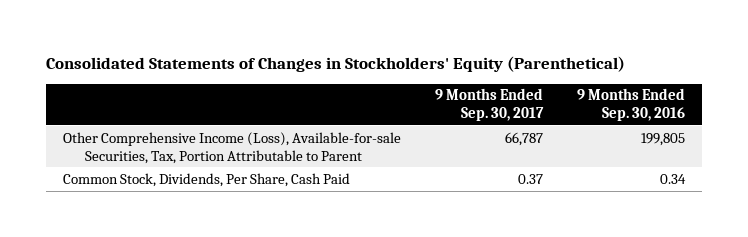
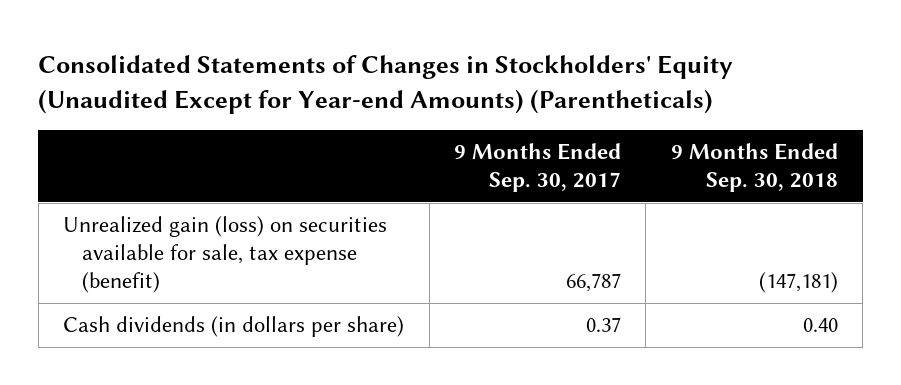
- Consolidated Statements of Changes in Stockholders' Equity (Parenthetical)
+ Consolidated Statements of Changes in Stockholders' Equity (Unaudited Except for Year-end Amounts) (Parentheticals)
- | 9 Months Ended Sep. 30, 2017 | 9 Months Ended Sep. 30, 2016
+ | 9 Months Ended Sep. 30, 2017 | 9 Months Ended Sep. 30, 2018
- Other Comprehensive Income (Loss), Available-for-sale Securities, Tax, Portion Attributable to Parent | 66,787 | 199,805
- Common Stock, Dividends, Per Share, Cash Paid | 0.37 | 0.34
+ Unrealized gain (loss) on securities available for sale, tax expense (benefit) | 66,787 | (147,181)
+ Cash dividends (in dollars per share) | 0.37 | 0.40

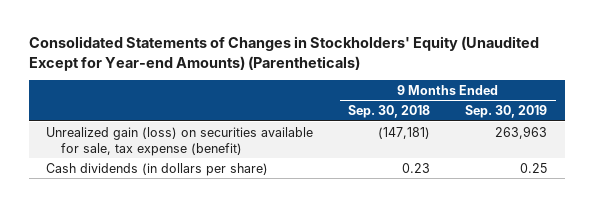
- | 9 Months Ended Sep. 30, 2017 | 9 Months Ended Sep. 30, 2018
+ | 9 Months Ended Sep. 30, 2018 | 9 Months Ended Sep. 30, 2019
- Cash dividends (in dollars per share) | 0.37 | 0.40
+ Cash dividends (in dollars per share) | 0.23 | 0.25

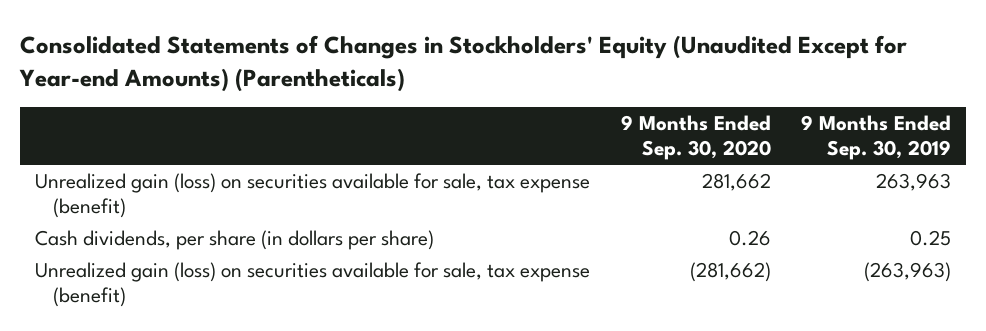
- | 9 Months Ended Sep. 30, 2018 | 9 Months Ended Sep. 30, 2019
+ | 9 Months Ended Sep. 30, 2020 | 9 Months Ended Sep. 30, 2019
- Cash dividends (in dollars per share) | 0.23 | 0.25
+ Cash dividends, per share (in dollars per share) | 0.26 | 0.25
+ Unrealized gain (loss) on securities available for sale, tax expense (benefit) | (281,662) | (263,963)

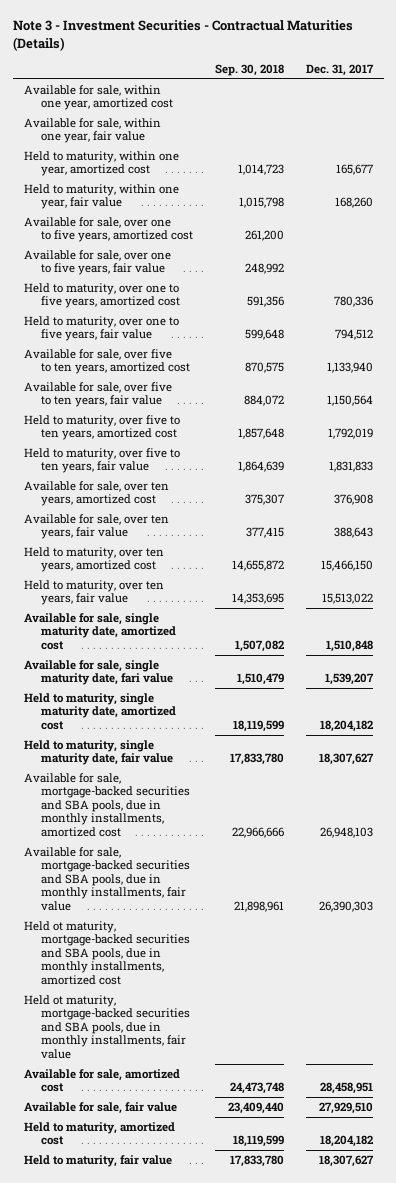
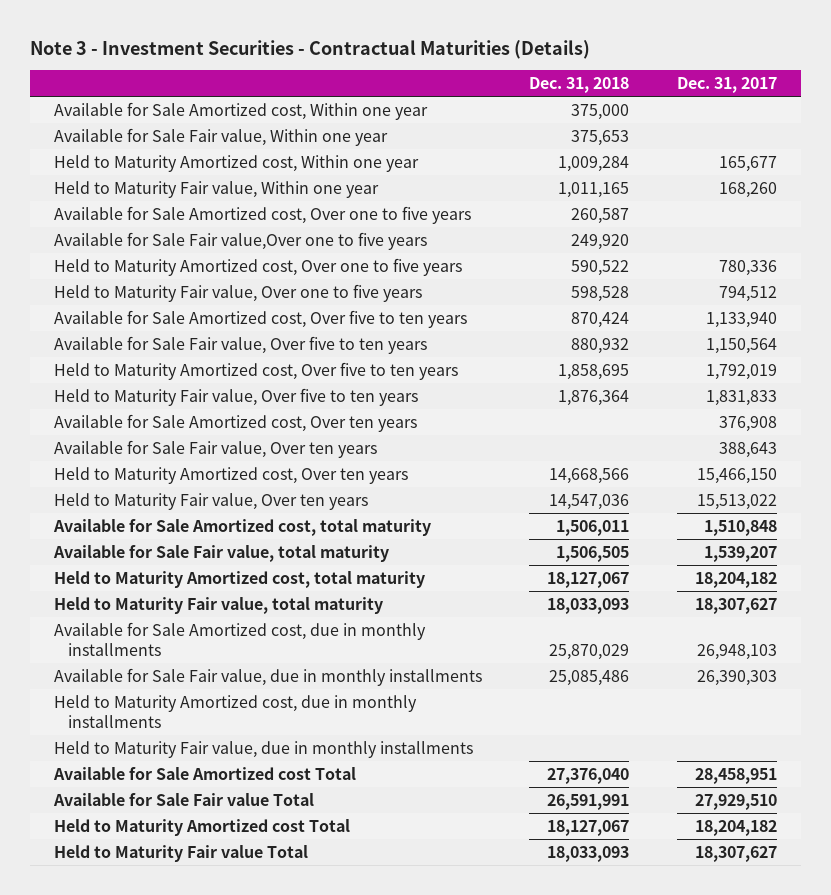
- | Sep. 30, 2018 | Dec. 31, 2017
+ | Dec. 31, 2018 | Dec. 31, 2017
- Available for sale, within one year, amortized cost
- Available for sale, within one year, fair value
- Held to maturity, within one year, amortized cost | 1,014,723 | 165,677
- Held to maturity, within one year, fair value | 1,015,798 | 168,260
- Available for sale, over one to five years, amortized cost | 261,200 |
- Available for sale, over one to five years, fair value | 248,992 |
- Held to maturity, over one to five years, amortized cost | 591,356 | 780,336
- Held to maturity, over one to five years, fair value | 599,648 | 794,512
- Available for sale, over five to ten years, amortized cost | 870,575 | 1,133,940
- Available for sale, over five to ten years, fair value | 884,072 | 1,150,564
- Held to maturity, over five to ten years, amortized cost | 1,857,648 | 1,792,019
- Held to maturity, over five to ten years, fair value | 1,864,639 | 1,831,833
- Available for sale, over ten years, amortized cost | 375,307 | 376,908
- Available for sale, over ten years, fair value | 377,415 | 388,643
- Held to maturity, over ten years, amortized cost | 14,655,872 | 15,466,150
- Held to maturity, over ten years, fair value | 14,353,695 | 15,513,022
- Available for sale, single maturity date, amortized cost | 1,507,082 | 1,510,848
- Available for sale, single maturity date, fari value | 1,510,479 | 1,539,207
- Held to maturity, single maturity date, amortized cost | 18,119,599 | 18,204,182
- Held to maturity, single maturity date, fair value | 17,833,780 | 18,307,627
- Available for sale, mortgage-backed securities and SBA pools, due in monthly installments, amortized cost | 22,966,666 | 26,948,103
- Available for sale, mortgage-backed securities and SBA pools, due in monthly installments, fair value | 21,898,961 | 26,390,303
- Held ot maturity, mortgage-backed securities and SBA pools, due in monthly installments, amortized cost
- Held ot maturity, mortgage-backed securities and SBA pools, due in monthly installments, fair value
- Available for sale, amortized cost | 24,473,748 | 28,458,951
- Available for sale, fair value | 23,409,440 | 27,929,510
- Held to maturity, amortized cost | 18,119,599 | 18,204,182
- Held to maturity, fair value | 17,833,780 | 18,307,627
+ Available for Sale Amortized cost, Within one year | 375,000 |
+ Available for Sale Fair value, Within one year | 375,653 |
+ Held to Maturity Amortized cost, Within one year | 1,009,284 | 165,677
+ Held to Maturity Fair value, Within one year | 1,011,165 | 168,260
+ Available for Sale Amortized cost, Over one to five years | 260,587 |
+ Available for Sale Fair value,Over one to five years | 249,920 |
+ Held to Maturity Amortized cost, Over one to five years | 590,522 | 780,336
+ Held to Maturity Fair value, Over one to five years | 598,528 | 794,512
+ Available for Sale Amortized cost, Over five to ten years | 870,424 | 1,133,940
+ Available for Sale Fair value, Over five to ten years | 880,932 | 1,150,564
+ Held to Maturity Amortized cost, Over five to ten years | 1,858,695 | 1,792,019
+ Held to Maturity Fair value, Over five to ten years | 1,876,364 | 1,831,833
+ Available for Sale Amortized cost, Over ten years | | 376,908
+ Available for Sale Fair value, Over ten years | | 388,643
+ Held to Maturity Amortized cost, Over ten years | 14,668,566 | 15,466,150
+ Held to Maturity Fair value, Over ten years | 14,547,036 | 15,513,022
+ Available for Sale Amortized cost, total maturity | 1,506,011 | 1,510,848
+ Available for Sale Fair value, total maturity | 1,506,505 | 1,539,207
+ Held to Maturity Amortized cost, total maturity | 18,127,067 | 18,204,182
+ Held to Maturity Fair value, total maturity | 18,033,093 | 18,307,627
+ Available for Sale Amortized cost, due in monthly installments | 25,870,029 | 26,948,103
+ Available for Sale Fair value, due in monthly installments | 25,085,486 | 26,390,303
+ Held to Maturity Amortized cost, due in monthly installments
+ Held to Maturity Fair value, due in monthly installments
+ Available for Sale Amortized cost Total | 27,376,040 | 28,458,951
+ Available for Sale Fair value Total | 26,591,991 | 27,929,510
+ Held to Maturity Amortized cost Total | 18,127,067 | 18,204,182
+ Held to Maturity Fair value Total | 18,033,093 | 18,307,627

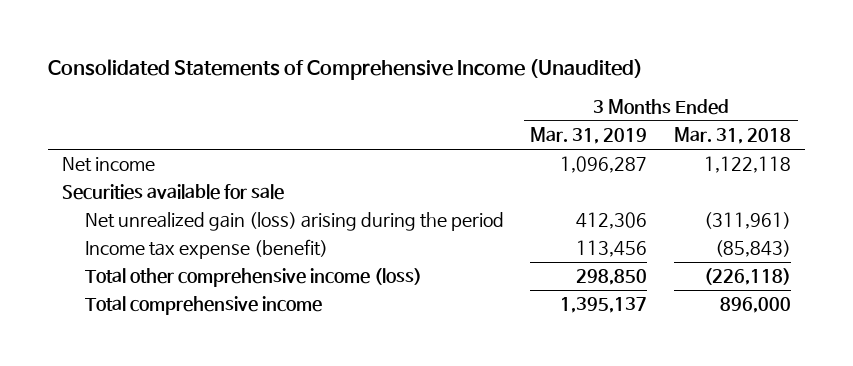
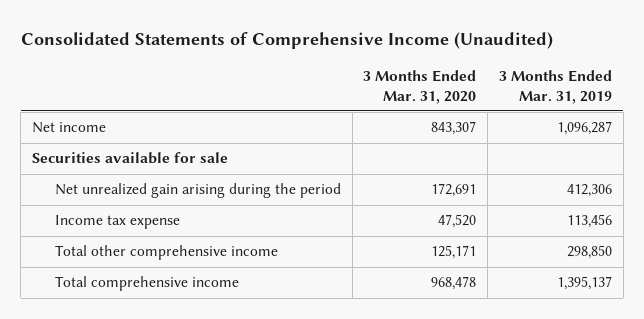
- | 3 Months Ended Mar. 31, 2019 | 3 Months Ended Mar. 31, 2018
+ | 3 Months Ended Mar. 31, 2020 | 3 Months Ended Mar. 31, 2019
- Net unrealized gain (loss) arising during the period | 412,306 | (311,961)
- Income tax expense (benefit) | 113,456 | (85,843)
- Total other comprehensive income (loss) | 298,850 | (226,118)
+ Net unrealized gain arising during the period | 172,691 | 412,306
+ Income tax expense | 47,520 | 113,456
+ Total other comprehensive income | 125,171 | 298,850

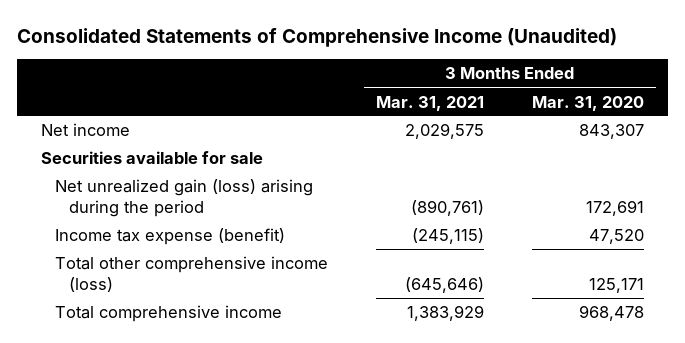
- | 3 Months Ended Mar. 31, 2020 | 3 Months Ended Mar. 31, 2019
+ | 3 Months Ended Mar. 31, 2021 | 3 Months Ended Mar. 31, 2020
- Net unrealized gain arising during the period | 172,691 | 412,306
- Income tax expense | 47,520 | 113,456
- Total other comprehensive income | 125,171 | 298,850
+ Net unrealized gain (loss) arising during the period | (890,761) | 172,691
+ Income tax expense (benefit) | (245,115) | 47,520
+ Total other comprehensive income (loss) | (645,646) | 125,171

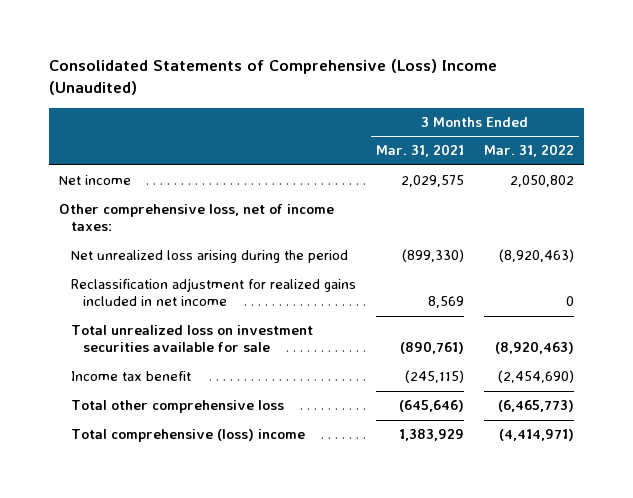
- Consolidated Statements of Comprehensive Income (Unaudited)
+ Consolidated Statements of Comprehensive (Loss) Income (Unaudited)
- | 3 Months Ended Mar. 31, 2021 | 3 Months Ended Mar. 31, 2020
+ | 3 Months Ended Mar. 31, 2021 | 3 Months Ended Mar. 31, 2022
- Securities available for sale
- Net unrealized gain (loss) arising during the period | (890,761) | 172,691
- Income tax expense (benefit) | (245,115) | 47,520
- Total other comprehensive income (loss) | (645,646) | 125,171
- Total comprehensive income | 1,383,929 | 968,478
+ Other comprehensive loss, net of income taxes:
+ Net unrealized loss arising during the period | (899,330) | (8,920,463)
+ Reclassification adjustment for realized gains included in net income | 8,569 | 0
+ Total unrealized loss on investment securities available for sale | (890,761) | (8,920,463)
+ Income tax benefit | (245,115) | (2,454,690)
+ Total other comprehensive loss | (645,646) | (6,465,773)
+ Total comprehensive (loss) income | 1,383,929 | (4,414,971)

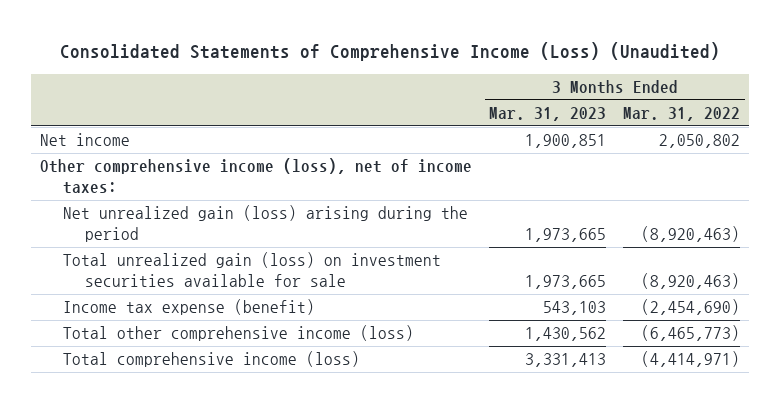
- Consolidated Statements of Comprehensive (Loss) Income (Unaudited)
+ Consolidated Statements of Comprehensive Income (Loss) (Unaudited)
- | 3 Months Ended Mar. 31, 2021 | 3 Months Ended Mar. 31, 2022
+ | 3 Months Ended Mar. 31, 2023 | 3 Months Ended Mar. 31, 2022
- Other comprehensive loss, net of income taxes:
- Net unrealized loss arising during the period | (899,330) | (8,920,463)
- Reclassification adjustment for realized gains included in net income | 8,569 | 0
- Total unrealized loss on investment securities available for sale | (890,761) | (8,920,463)
- Income tax benefit | (245,115) | (2,454,690)
- Total other comprehensive loss | (645,646) | (6,465,773)
- Total comprehensive (loss) income | 1,383,929 | (4,414,971)
+ Other comprehensive income (loss), net of income taxes:
+ Net unrealized gain (loss) arising during the period | 1,973,665 | (8,920,463)
+ Total unrealized gain (loss) on investment securities available for sale | 1,973,665 | (8,920,463)
+ Income tax expense (benefit) | 543,103 | (2,454,690)
+ Total other comprehensive income (loss) | 1,430,562 | (6,465,773)
+ Total comprehensive income (loss) | 3,331,413 | (4,414,971)

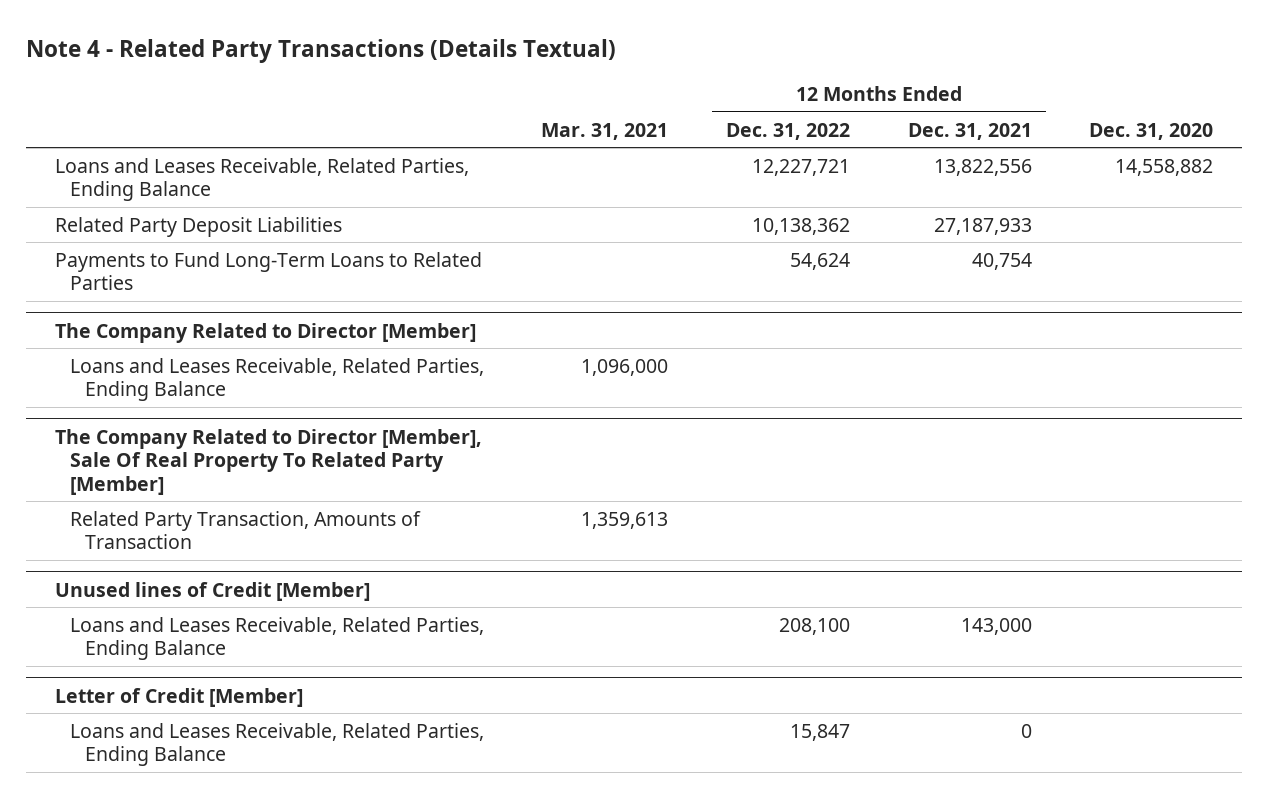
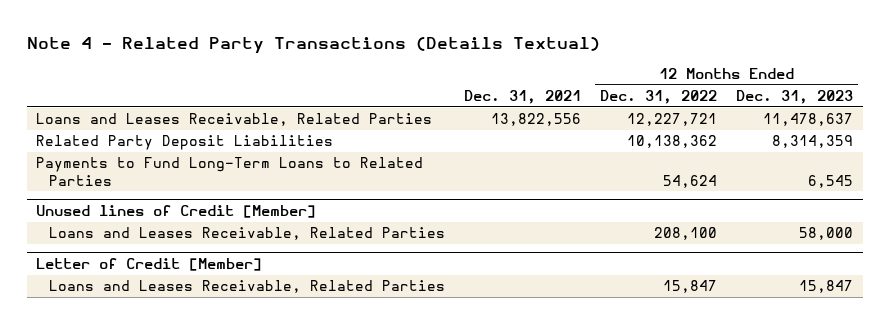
- | Mar. 31, 2021 | 12 Months Ended Dec. 31, 2022 | 12 Months Ended Dec. 31, 2021 | Dec. 31, 2020
+ | Dec. 31, 2021 | 12 Months Ended Dec. 31, 2022 | 12 Months Ended Dec. 31, 2023
- Loans and Leases Receivable, Related Parties, Ending Balance | | 12,227,721 | 13,822,556 | 14,558,882
+ Loans and Leases Receivable, Related Parties | 13,822,556 | 12,227,721 | 11,478,637
- The Company Related to Director [Member]
- Loans and Leases Receivable, Related Parties, Ending Balance | 1,096,000 | | |
- The Company Related to Director [Member], Sale Of Real Property To Related Party [Member]
- Related Party Transaction, Amounts of Transaction | 1,359,613 | | |
@ Unused lines of Credit [Member]
- Loans and Leases Receivable, Related Parties, Ending Balance | | 208,100 | 143,000 |
+ Loans and Leases Receivable, Related Parties | | 208,100 | 58,000
@ Letter of Credit [Member]
- Loans and Leases Receivable, Related Parties, Ending Balance | | 15,847 | 0 |
+ Loans and Leases Receivable, Related Parties | | 15,847 | 15,847

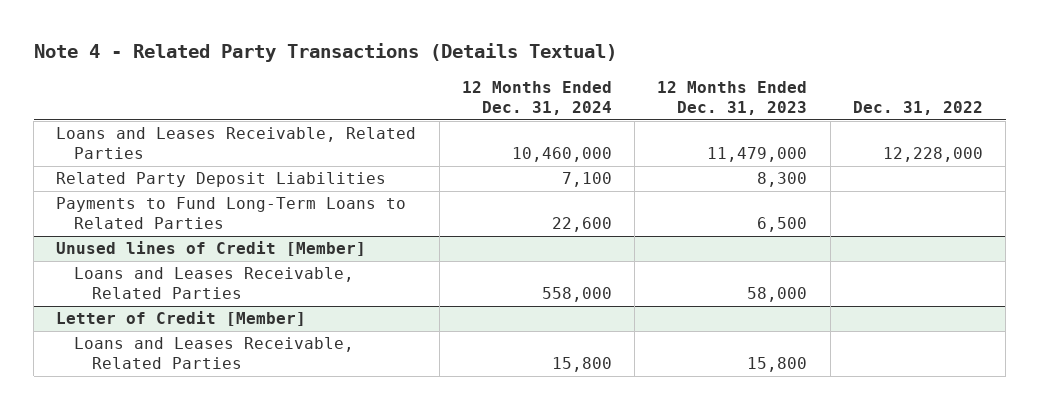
- | Dec. 31, 2021 | 12 Months Ended Dec. 31, 2022 | 12 Months Ended Dec. 31, 2023
+ | 12 Months Ended Dec. 31, 2024 | 12 Months Ended Dec. 31, 2023 | Dec. 31, 2022
- Loans and Leases Receivable, Related Parties | 13,822,556 | 12,227,721 | 11,478,637
- Related Party Deposit Liabilities | | 10,138,362 | 8,314,359
- Payments to Fund Long-Term Loans to Related Parties | | 54,624 | 6,545
+ Loans and Leases Receivable, Related Parties | 10,460,000 | 11,479,000 | 12,228,000
+ Related Party Deposit Liabilities | 7,100 | 8,300 |
+ Payments to Fund Long-Term Loans to Related Parties | 22,600 | 6,500 |
@ Letter of Credit [Member]
- Loans and Leases Receivable, Related Parties | | 15,847 | 15,847
+ Loans and Leases Receivable, Related Parties | 15,800 | 15,800 |

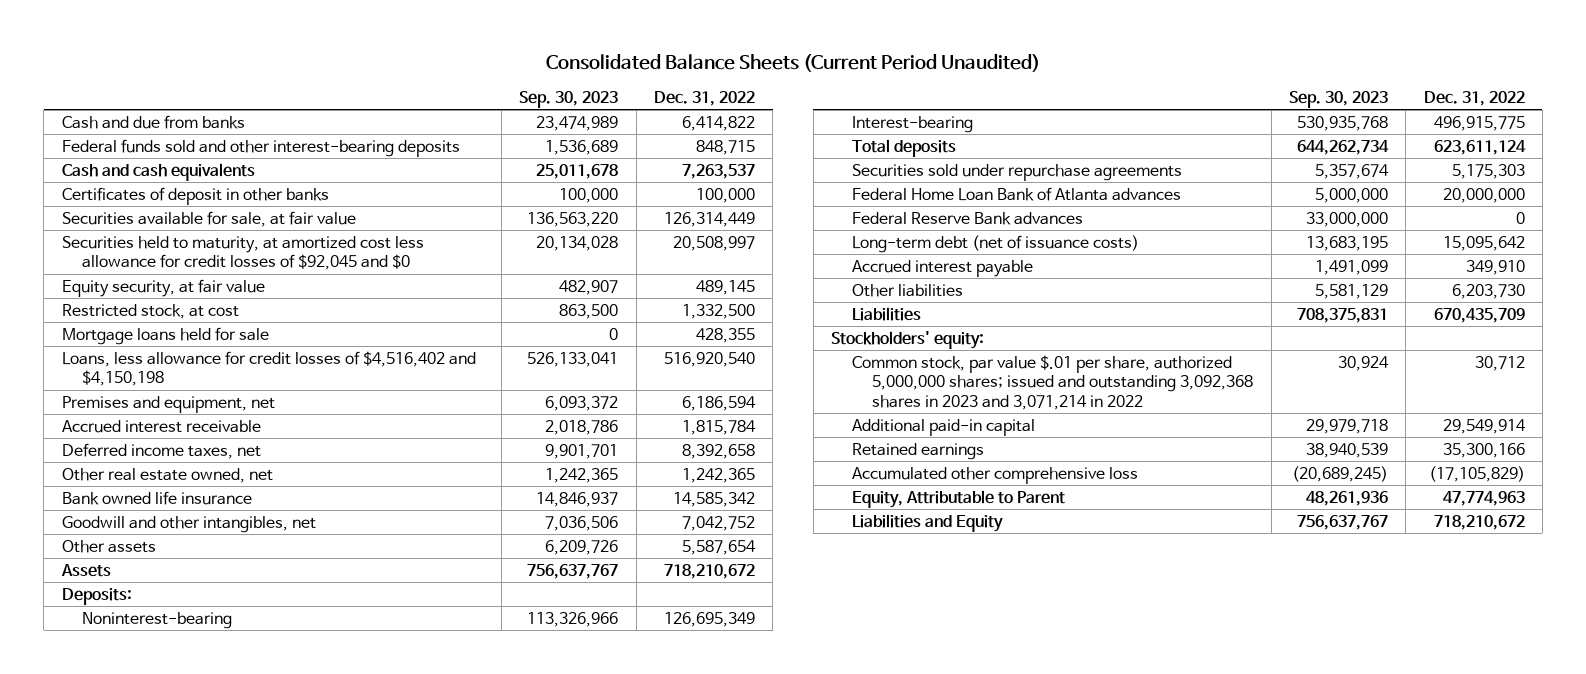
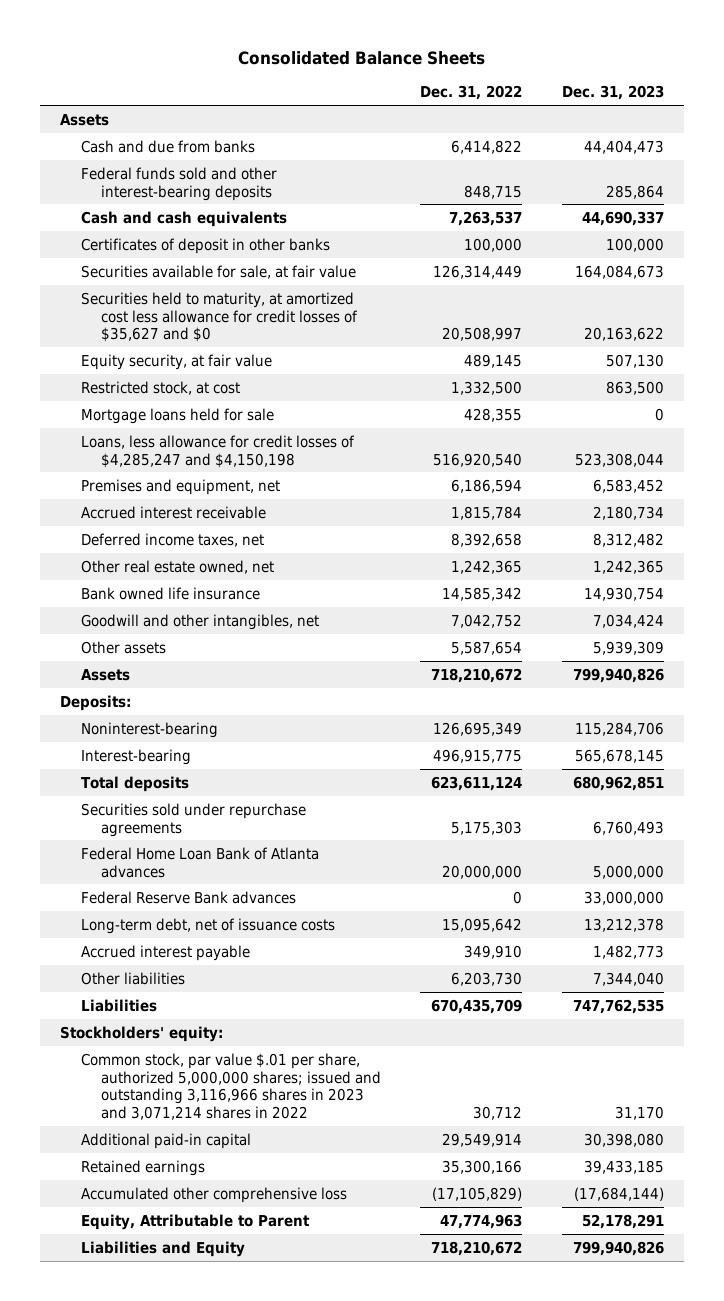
- Consolidated Balance Sheets (Current Period Unaudited)
+ Consolidated Balance Sheets
- | Sep. 30, 2023 | Dec. 31, 2022
+ | Dec. 31, 2022 | Dec. 31, 2023
+ Assets
- Securities held to maturity, at amortized cost less allowance for credit losses of $92,045 and $0 | 20,134,028 | 20,508,997
+ Securities held to maturity, at amortized cost less allowance for credit losses of $35,627 and $0 | 20,508,997 | 20,163,622
- Loans, less allowance for credit losses of $4,516,402 and $4,150,198 | 526,133,041 | 516,920,540
+ Loans, less allowance for credit losses of $4,285,247 and $4,150,198 | 516,920,540 | 523,308,044
- Long-term debt (net of issuance costs) | 13,683,195 | 15,095,642
+ Long-term debt, net of issuance costs | 15,095,642 | 13,212,378
- Common stock, par value $.01 per share, authorized 5,000,000 shares; issued and outstanding 3,092,368 shares in 2023 and 3,071,214 in 2022 | 30,924 | 30,712
+ Common stock, par value $.01 per share, authorized 5,000,000 shares; issued and outstanding 3,116,966 shares in 2023 and 3,071,214 shares in 2022 | 30,712 | 31,170

